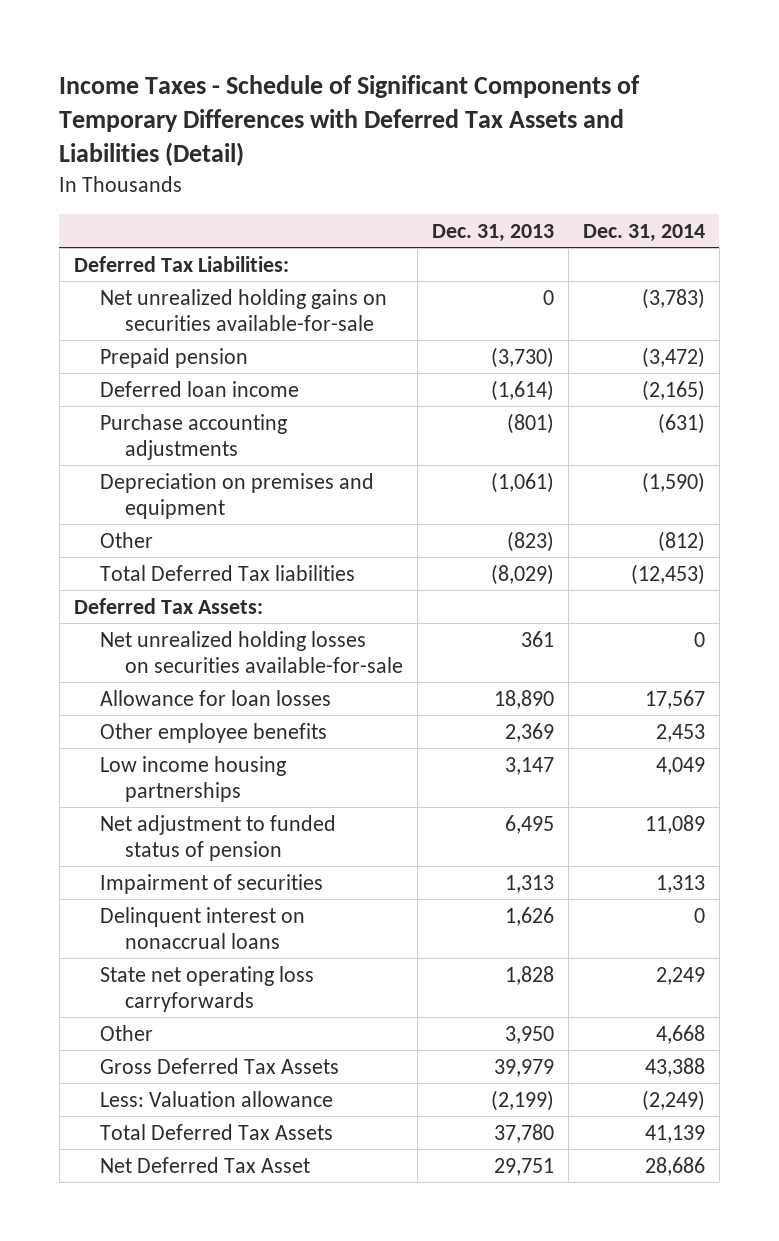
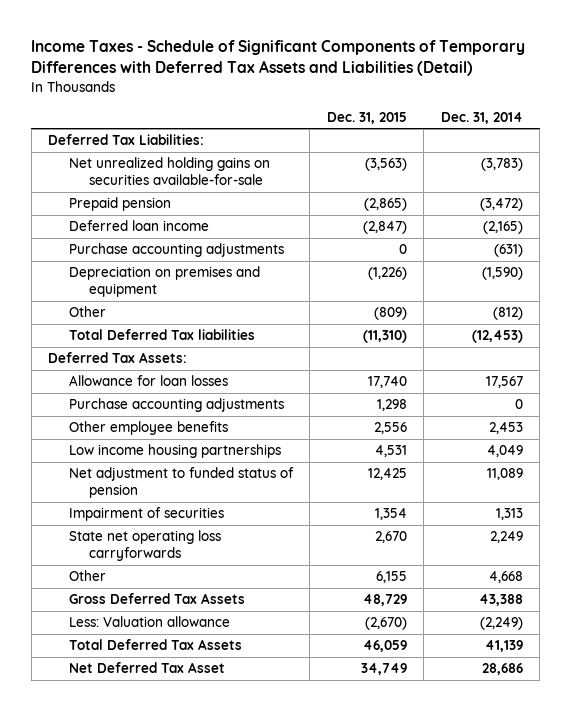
- | Dec. 31, 2013 | Dec. 31, 2014
+ | Dec. 31, 2015 | Dec. 31, 2014
- Net unrealized holding losses on securities available-for-sale | 361 | 0
+ Purchase accounting adjustments | 1,298 | 0
- Delinquent interest on nonaccrual loans | 1,626 | 0

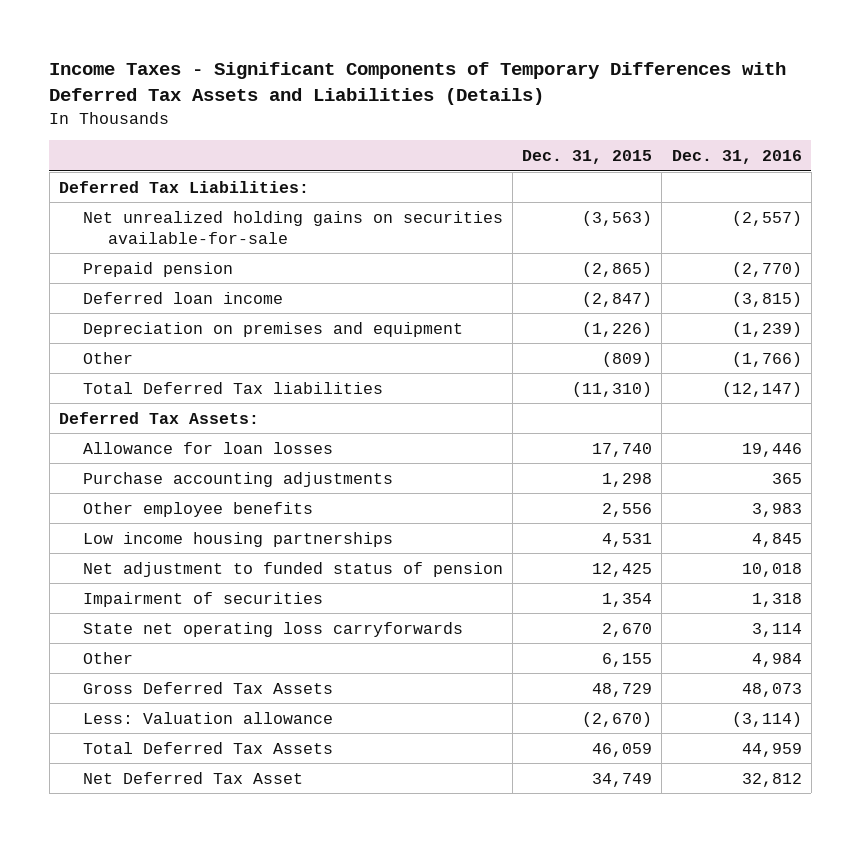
- Income Taxes - Schedule of Significant Components of Temporary Differences with Deferred Tax Assets and Liabilities (Detail)
+ Income Taxes - Significant Components of Temporary Differences with Deferred Tax Assets and Liabilities (Details)
- | Dec. 31, 2015 | Dec. 31, 2014
+ | Dec. 31, 2015 | Dec. 31, 2016
- Purchase accounting adjustments | 0 | (631)

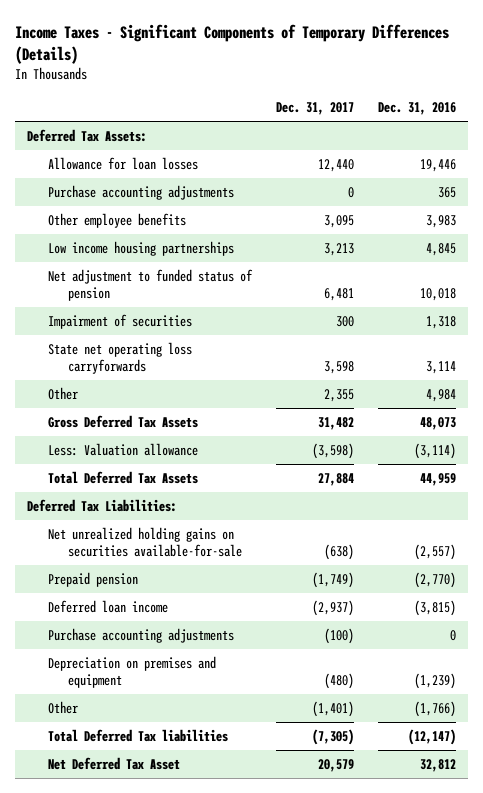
- Income Taxes - Significant Components of Temporary Differences with Deferred Tax Assets and Liabilities (Details)
+ Income Taxes - Significant Components of Temporary Differences (Details)
- | Dec. 31, 2015 | Dec. 31, 2016
+ | Dec. 31, 2017 | Dec. 31, 2016
moved down: Deferred Tax Liabilities:
moved down: Net unrealized holding gains on securities available-for-sale | (638) | (2,557)
moved down: Prepaid pension | (1,749) | (2,770)
moved down: Deferred loan income | (2,937) | (3,815)
+ Purchase accounting adjustments | (100) | 0
moved down: Depreciation on premises and equipment | (480) | (1,239)
moved down: Other | (1,401) | (1,766)
moved down: Total Deferred Tax liabilities | (7,305) | (12,147)

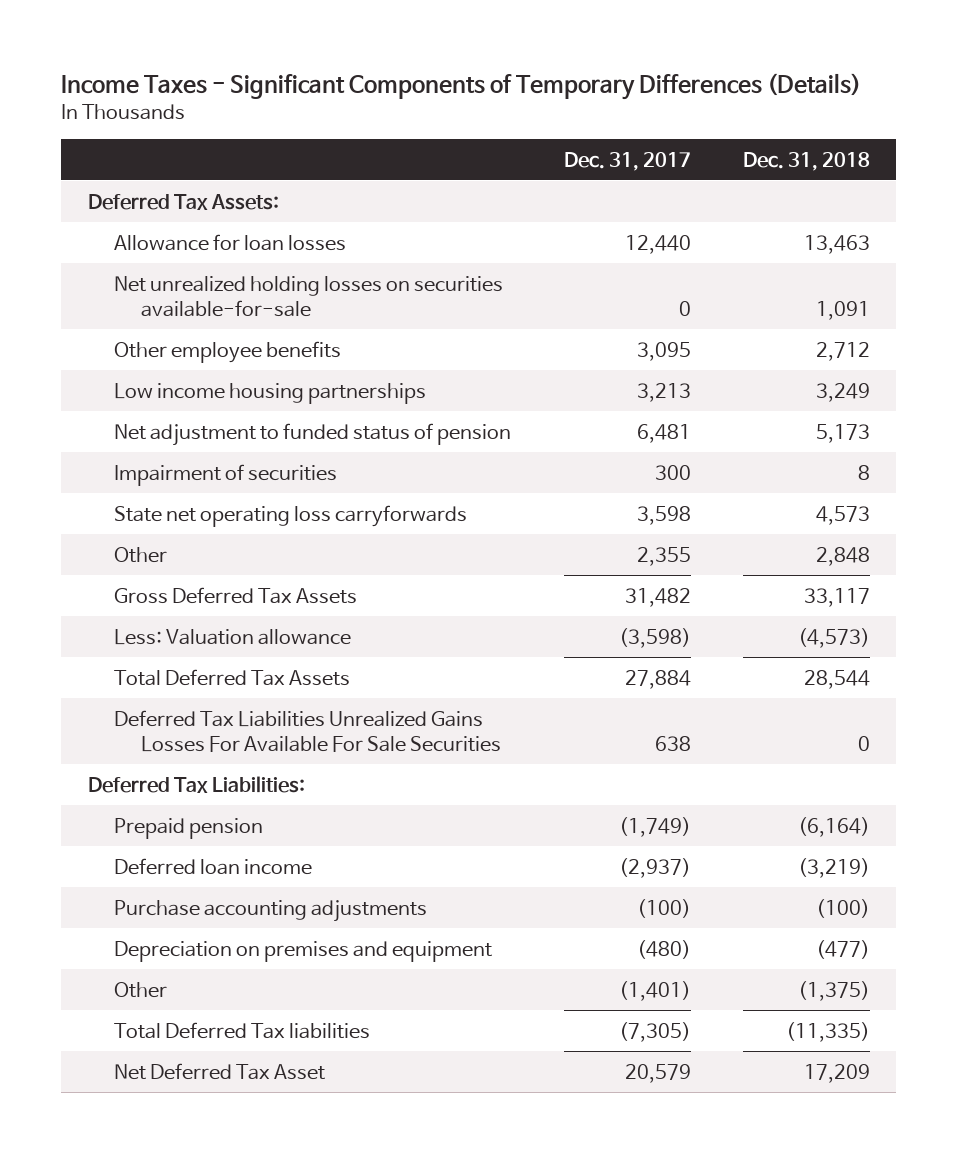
- | Dec. 31, 2017 | Dec. 31, 2016
+ | Dec. 31, 2017 | Dec. 31, 2018
- Purchase accounting adjustments | 0 | 365
+ Net unrealized holding losses on securities available-for-sale | 0 | 1,091
+ Deferred Tax Liabilities Unrealized Gains Losses For Available For Sale Securities | 638 | 0
- Net unrealized holding gains on securities available-for-sale | (638) | (2,557)

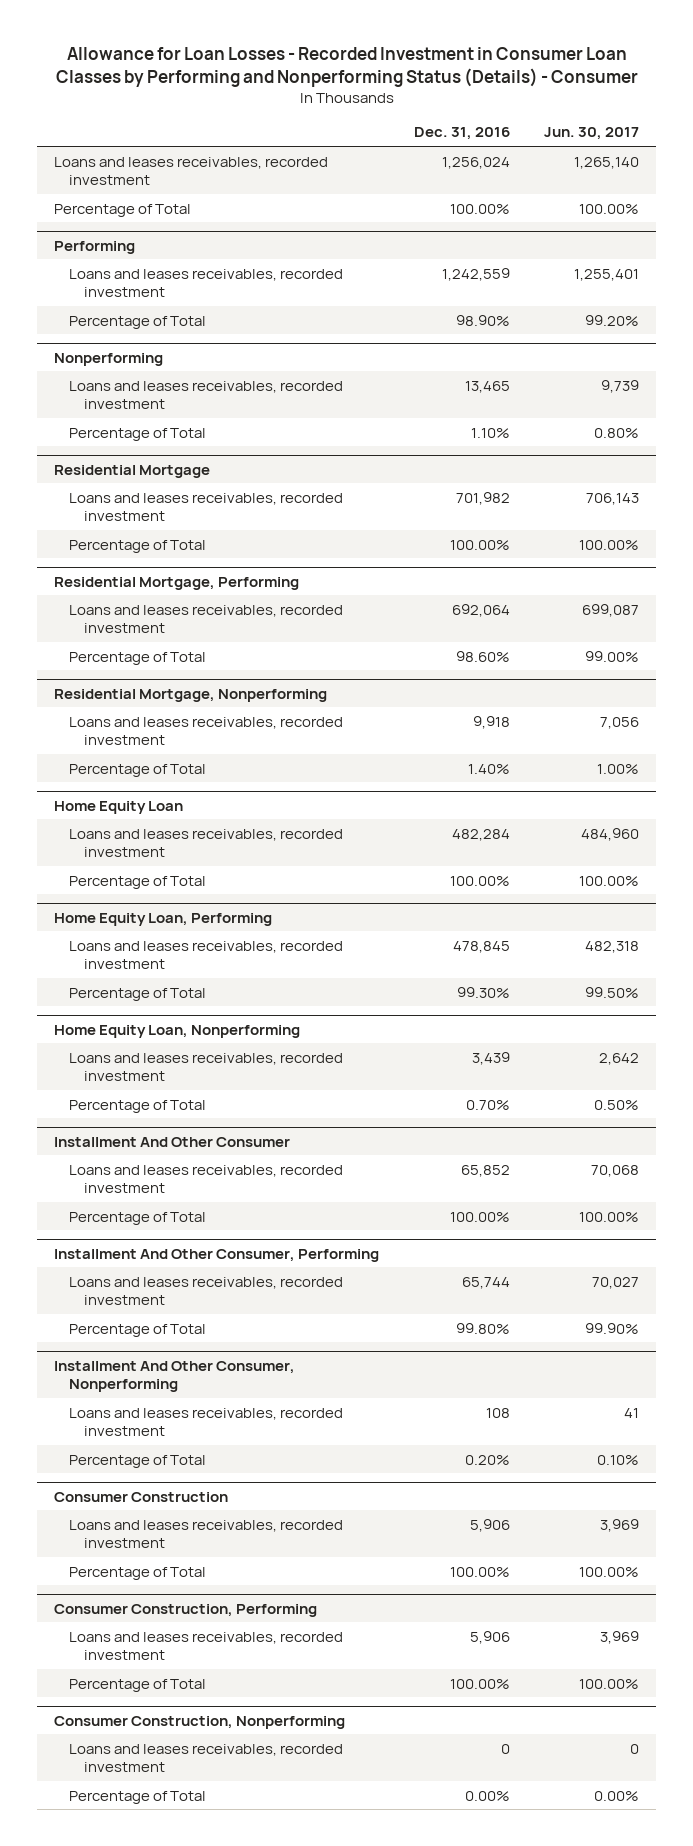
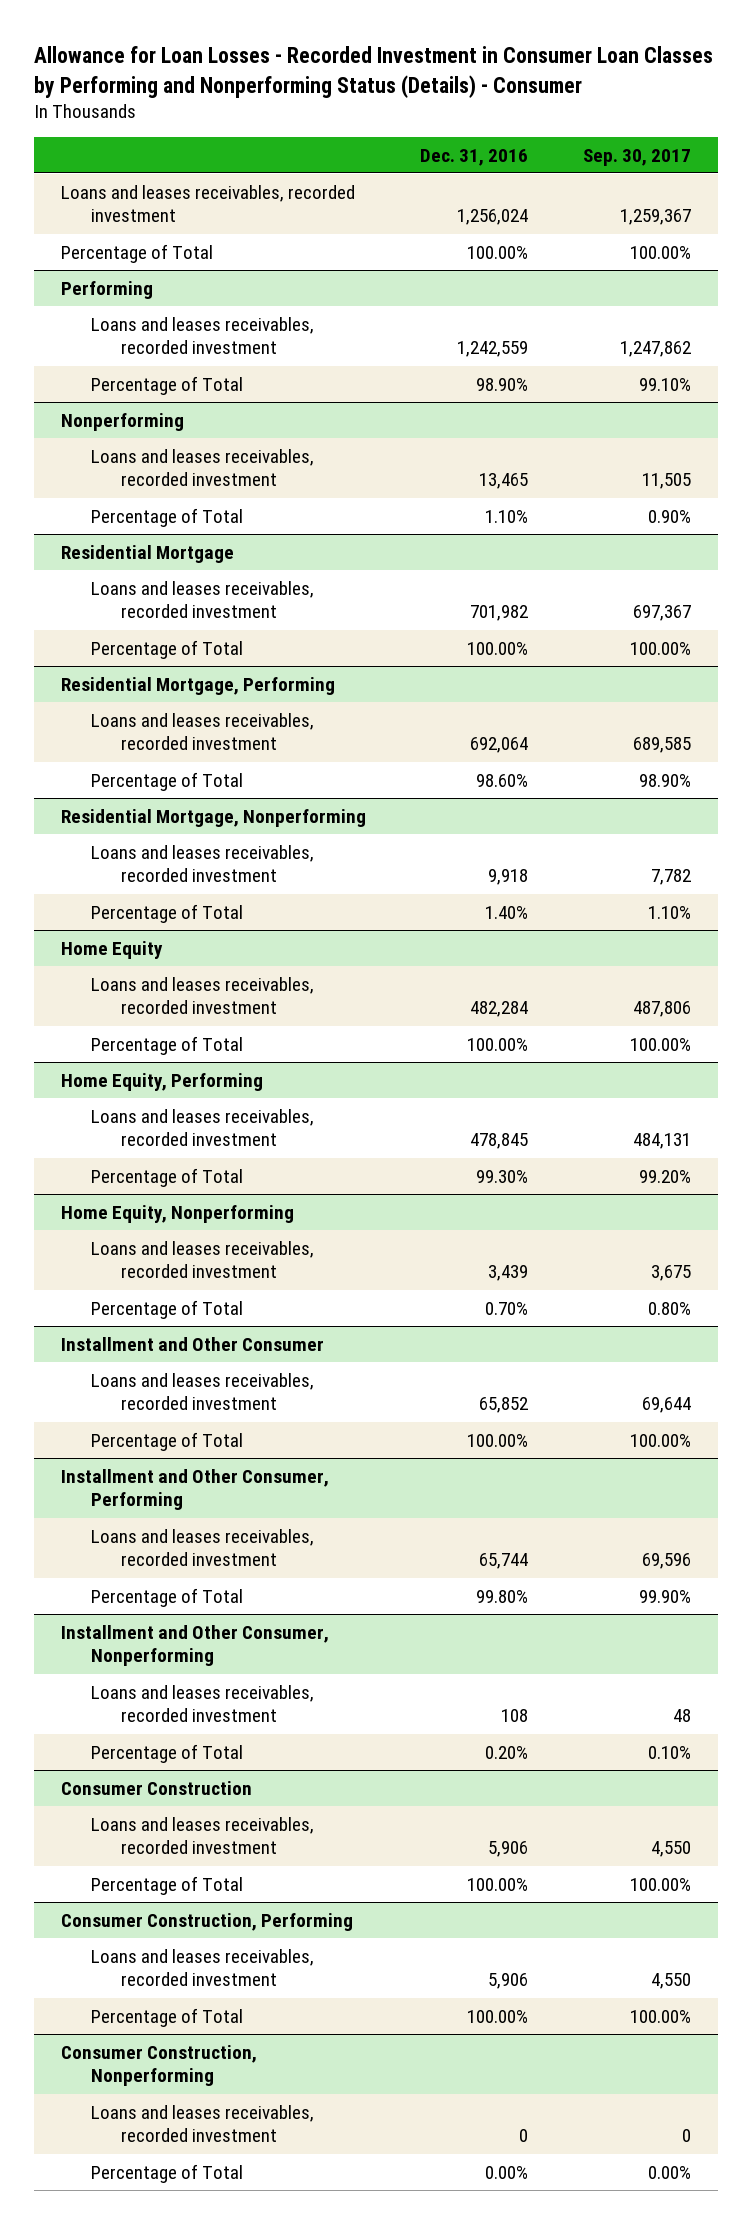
- | Dec. 31, 2016 | Jun. 30, 2017
+ | Dec. 31, 2016 | Sep. 30, 2017
- Home Equity Loan
+ Home Equity
- Home Equity Loan, Performing
+ Home Equity, Performing
- Home Equity Loan, Nonperforming
+ Home Equity, Nonperforming
- Installment And Other Consumer
+ Installment and Other Consumer
- Installment And Other Consumer, Performing
+ Installment and Other Consumer, Performing
- Installment And Other Consumer, Nonperforming
+ Installment and Other Consumer, Nonperforming

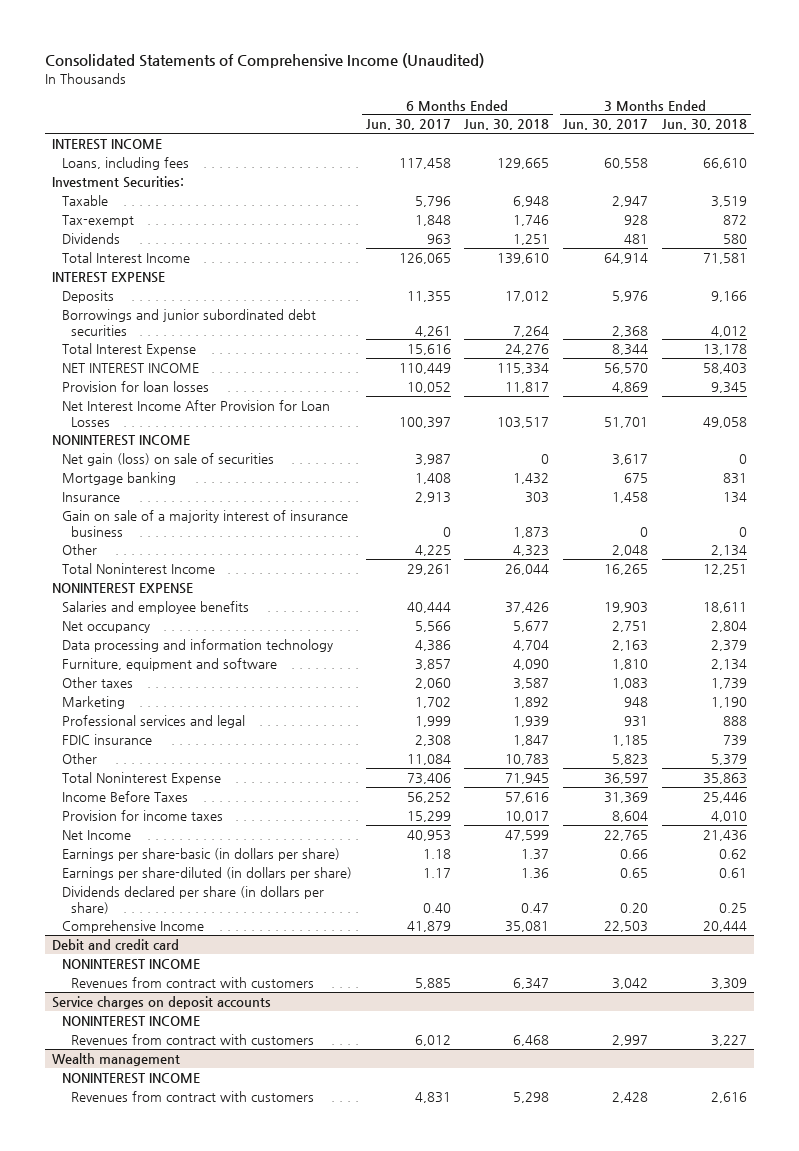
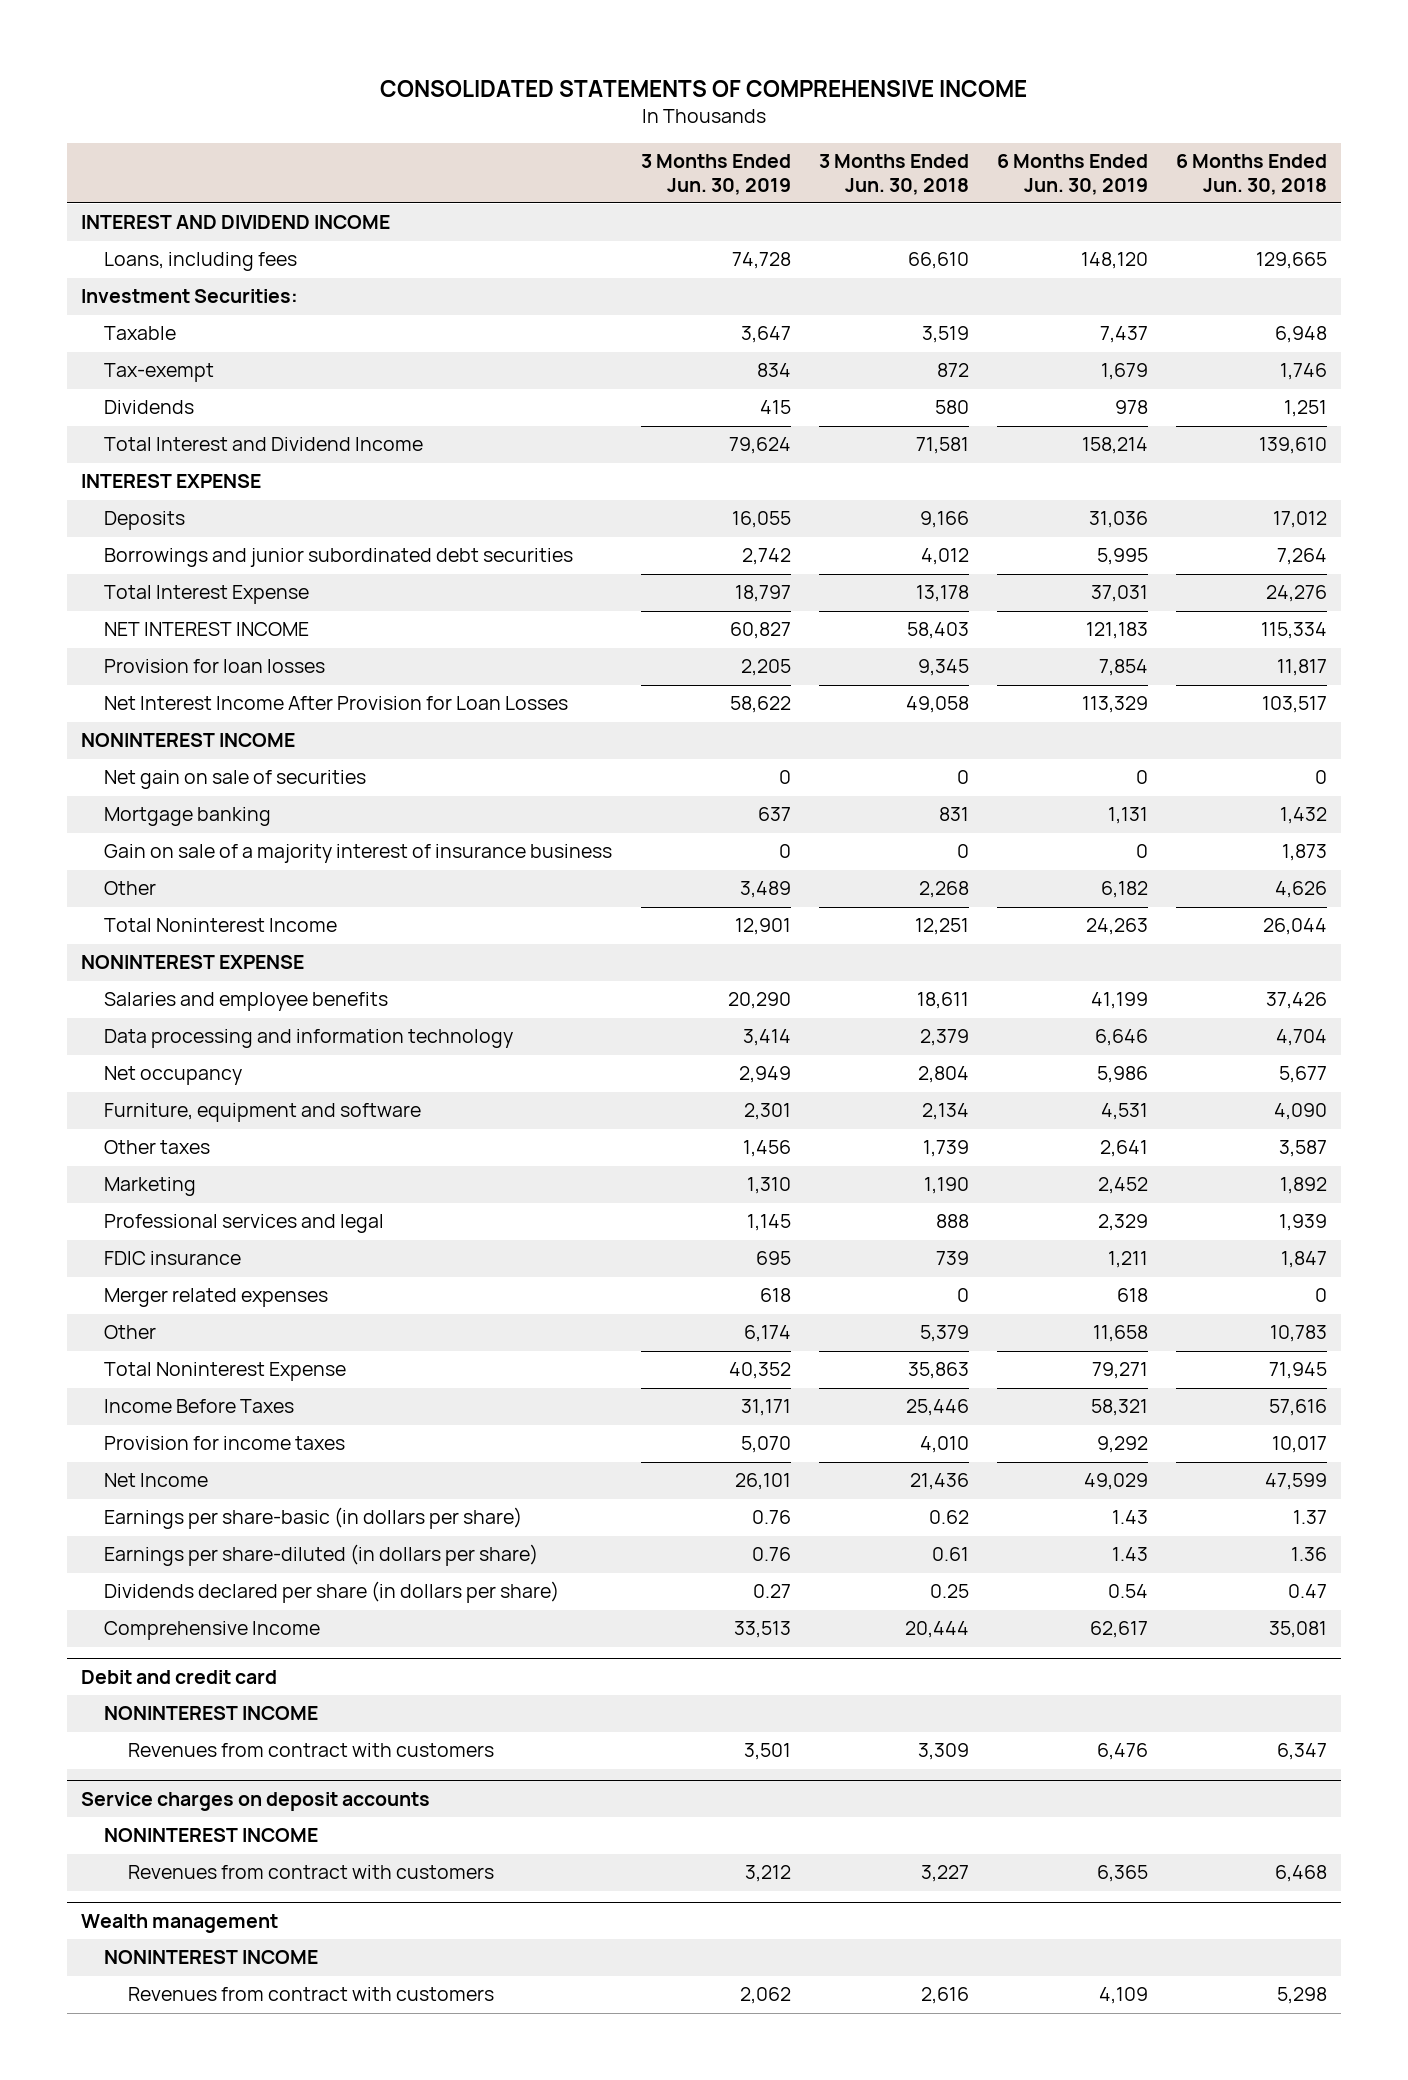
- Consolidated Statements of Comprehensive Income (Unaudited)
+ CONSOLIDATED STATEMENTS OF COMPREHENSIVE INCOME
- | 6 Months Ended Jun. 30, 2017 | 6 Months Ended Jun. 30, 2018 | 3 Months Ended Jun. 30, 2017 | 3 Months Ended Jun. 30, 2018
+ | 3 Months Ended Jun. 30, 2019 | 3 Months Ended Jun. 30, 2018 | 6 Months Ended Jun. 30, 2019 | 6 Months Ended Jun. 30, 2018
- INTEREST INCOME
+ INTEREST AND DIVIDEND INCOME
- Total Interest Income | 126,065 | 139,610 | 64,914 | 71,581
+ Total Interest and Dividend Income | 79,624 | 71,581 | 158,214 | 139,610
- Net gain (loss) on sale of securities | 3,987 | 0 | 3,617 | 0
+ Net gain on sale of securities | 0 | 0 | 0 | 0
- Insurance | 2,913 | 303 | 1,458 | 134
- Other | 4,225 | 4,323 | 2,048 | 2,134
+ Other | 3,489 | 2,268 | 6,182 | 4,626
moved down: Net occupancy | 2,949 | 2,804 | 5,986 | 5,677
+ Merger related expenses | 618 | 0 | 618 | 0

